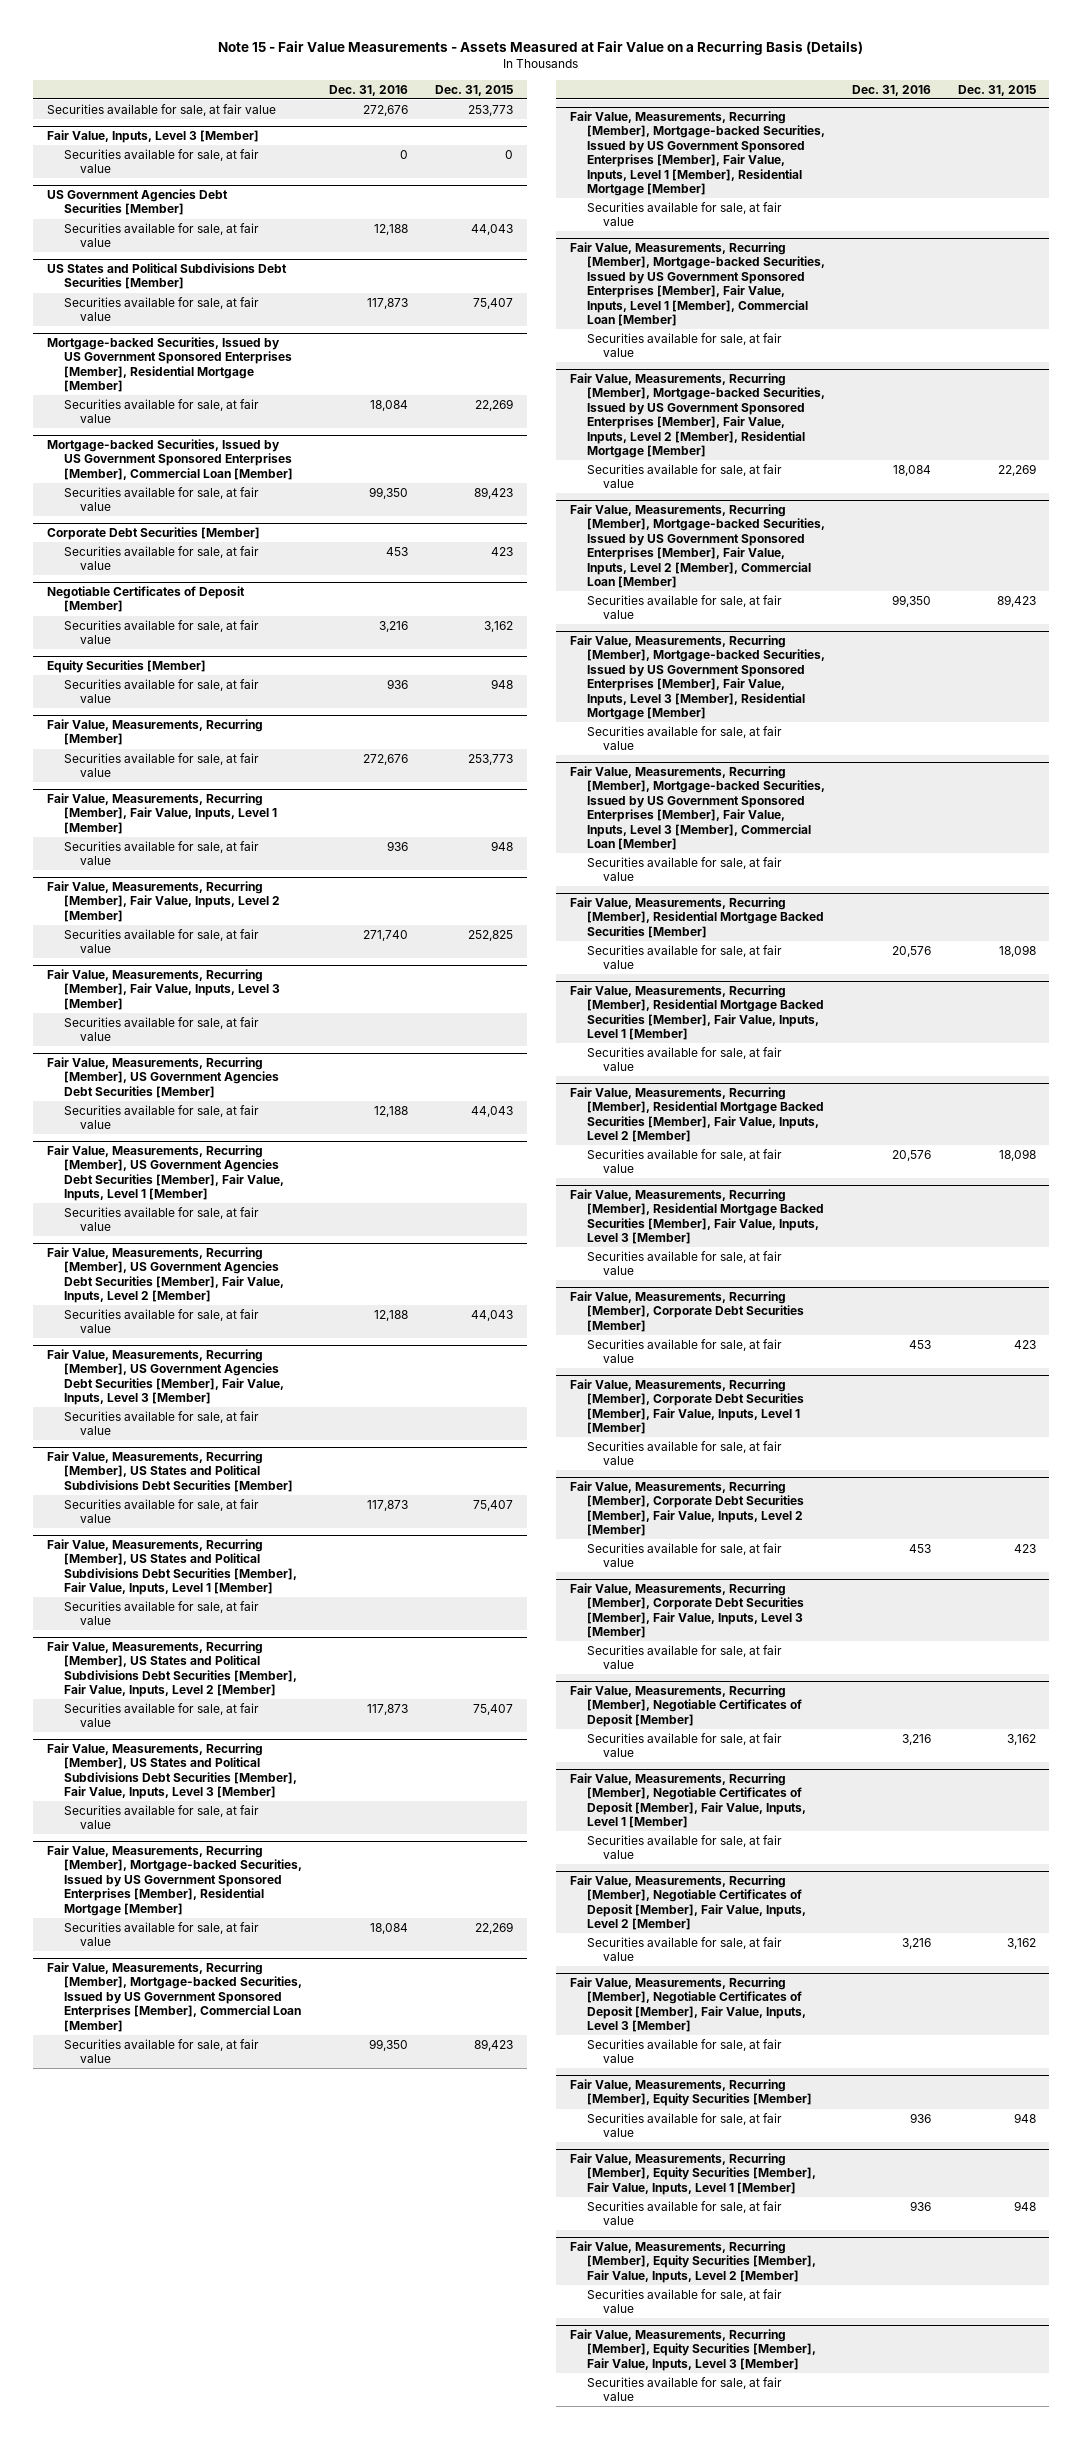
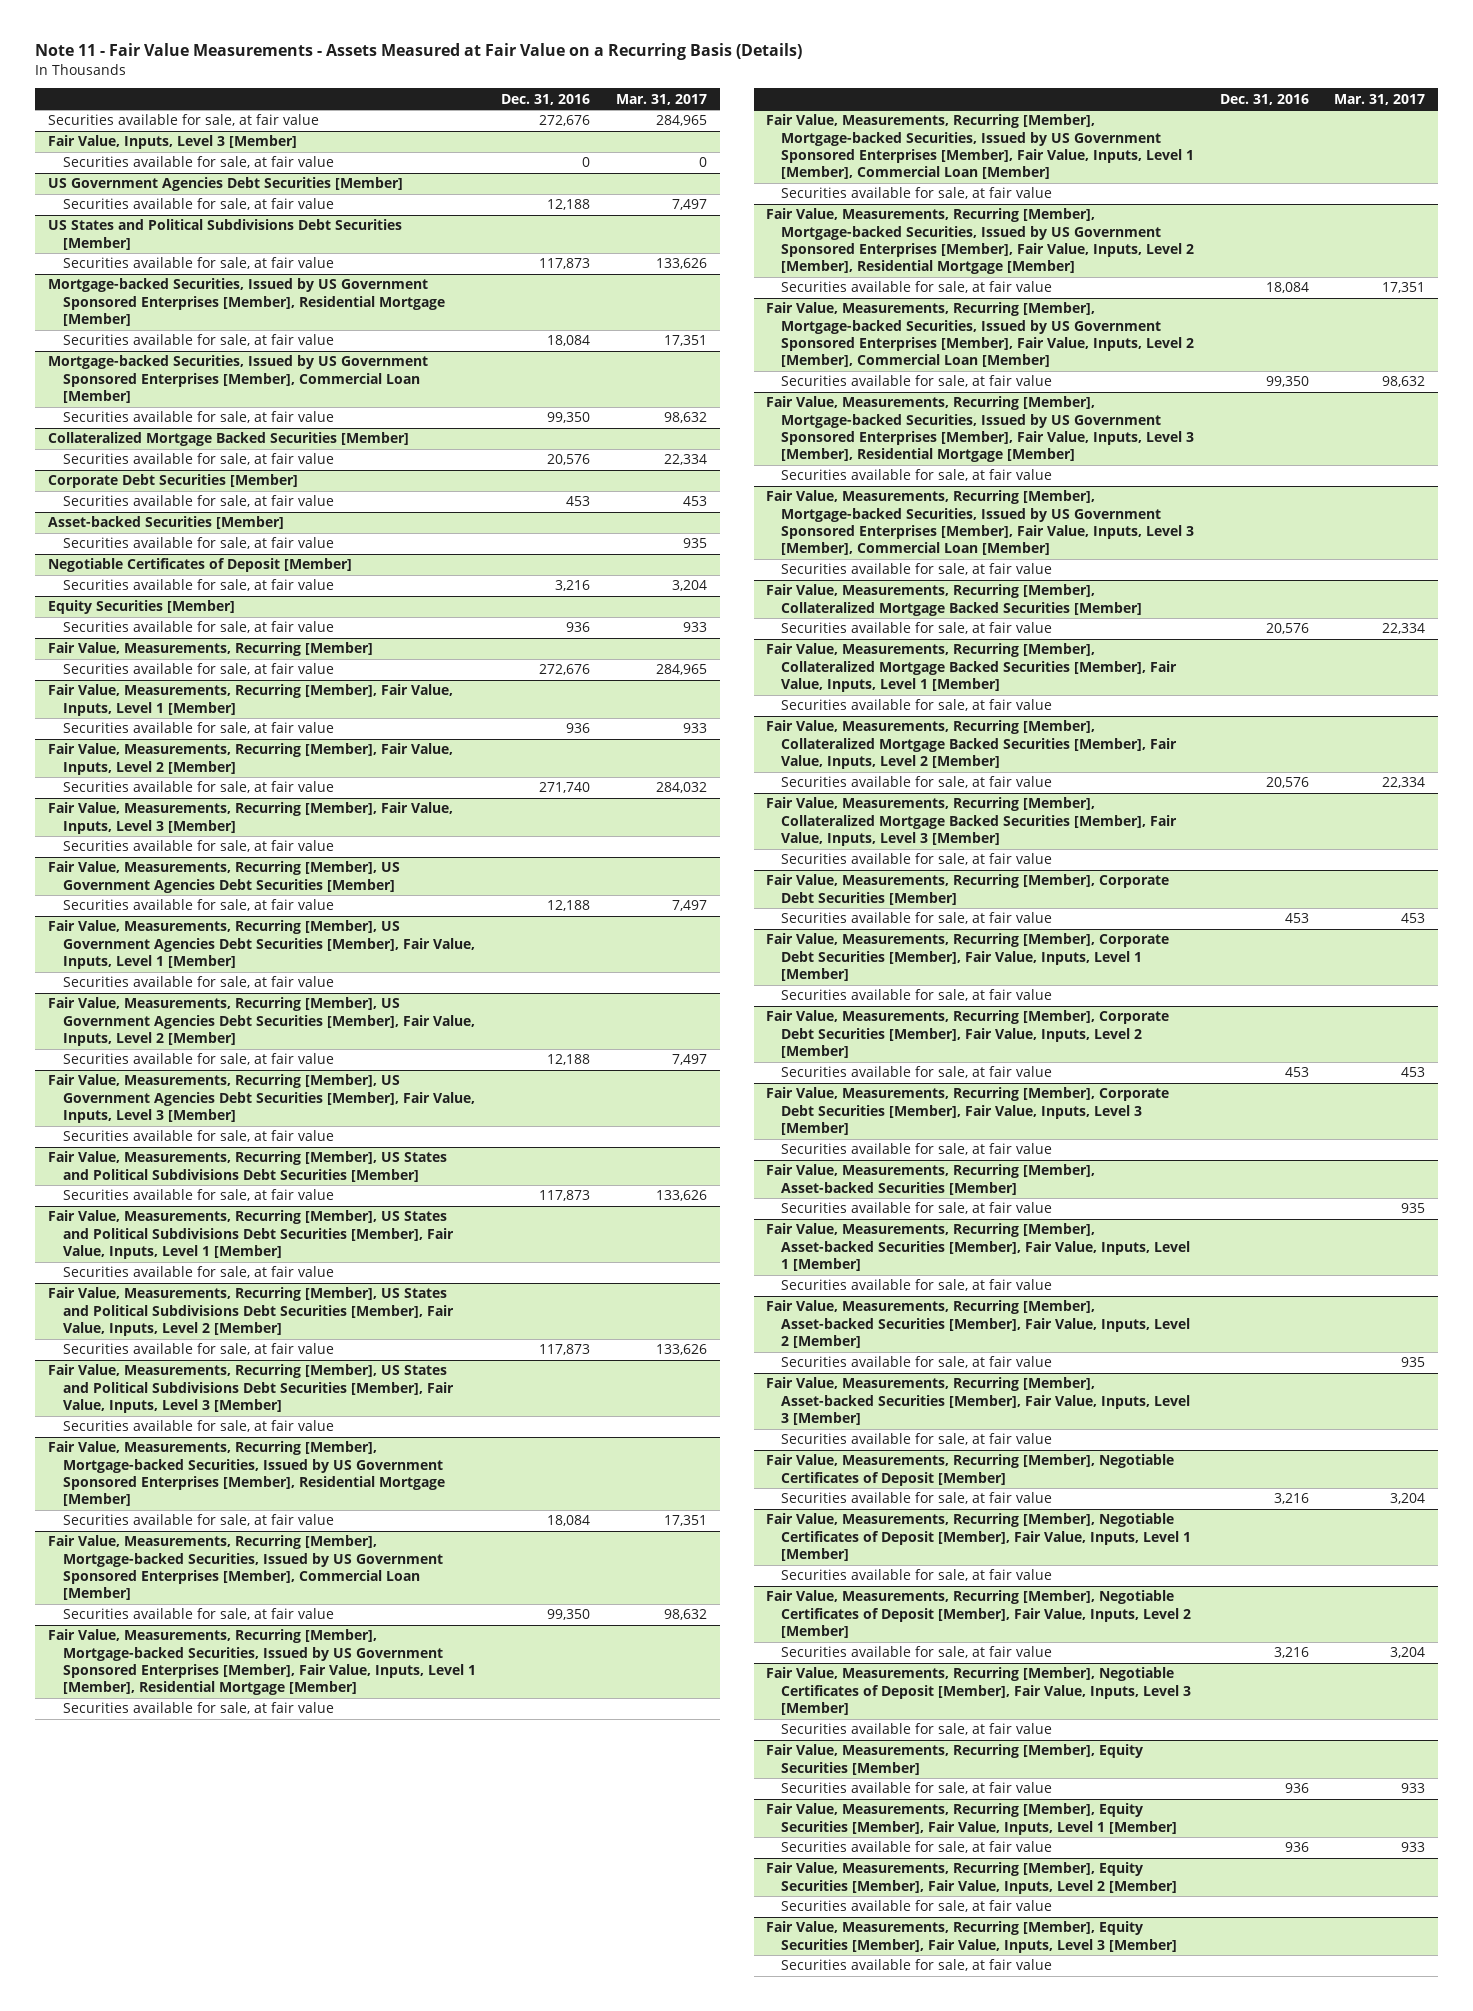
- Note 15 - Fair Value Measurements - Assets Measured at Fair Value on a Recurring Basis (Details)
+ Note 11 - Fair Value Measurements - Assets Measured at Fair Value on a Recurring Basis (Details)
- | Dec. 31, 2016 | Dec. 31, 2015
+ | Dec. 31, 2016 | Mar. 31, 2017
+ Collateralized Mortgage Backed Securities [Member]
+ Securities available for sale, at fair value | 20,576 | 22,334
+ Asset-backed Securities [Member]
+ Securities available for sale, at fair value | | 935
- Fair Value, Measurements, Recurring [Member], Residential Mortgage Backed Securities [Member]
+ Fair Value, Measurements, Recurring [Member], Collateralized Mortgage Backed Securities [Member]
- Fair Value, Measurements, Recurring [Member], Residential Mortgage Backed Securities [Member], Fair Value, Inputs, Level 1 [Member]
+ Fair Value, Measurements, Recurring [Member], Collateralized Mortgage Backed Securities [Member], Fair Value, Inputs, Level 1 [Member]
- Fair Value, Measurements, Recurring [Member], Residential Mortgage Backed Securities [Member], Fair Value, Inputs, Level 2 [Member]
+ Fair Value, Measurements, Recurring [Member], Collateralized Mortgage Backed Securities [Member], Fair Value, Inputs, Level 2 [Member]
- Fair Value, Measurements, Recurring [Member], Residential Mortgage Backed Securities [Member], Fair Value, Inputs, Level 3 [Member]
+ Fair Value, Measurements, Recurring [Member], Collateralized Mortgage Backed Securities [Member], Fair Value, Inputs, Level 3 [Member]
+ Fair Value, Measurements, Recurring [Member], Asset-backed Securities [Member]
+ Securities available for sale, at fair value | | 935
+ Fair Value, Measurements, Recurring [Member], Asset-backed Securities [Member], Fair Value, Inputs, Level 1 [Member]
+ Securities available for sale, at fair value
+ Fair Value, Measurements, Recurring [Member], Asset-backed Securities [Member], Fair Value, Inputs, Level 2 [Member]
+ Securities available for sale, at fair value | | 935
+ Fair Value, Measurements, Recurring [Member], Asset-backed Securities [Member], Fair Value, Inputs, Level 3 [Member]
+ Securities available for sale, at fair value

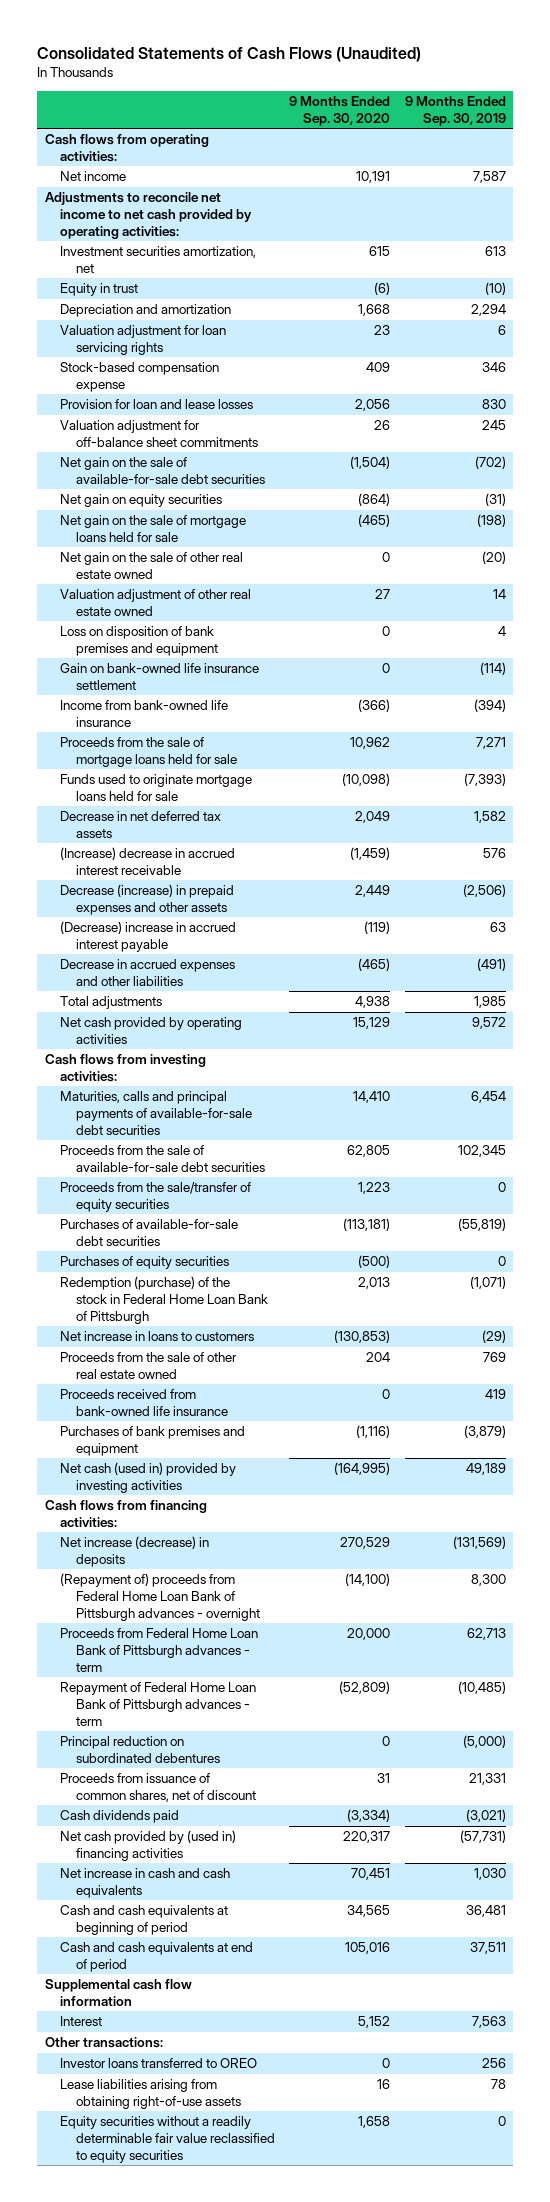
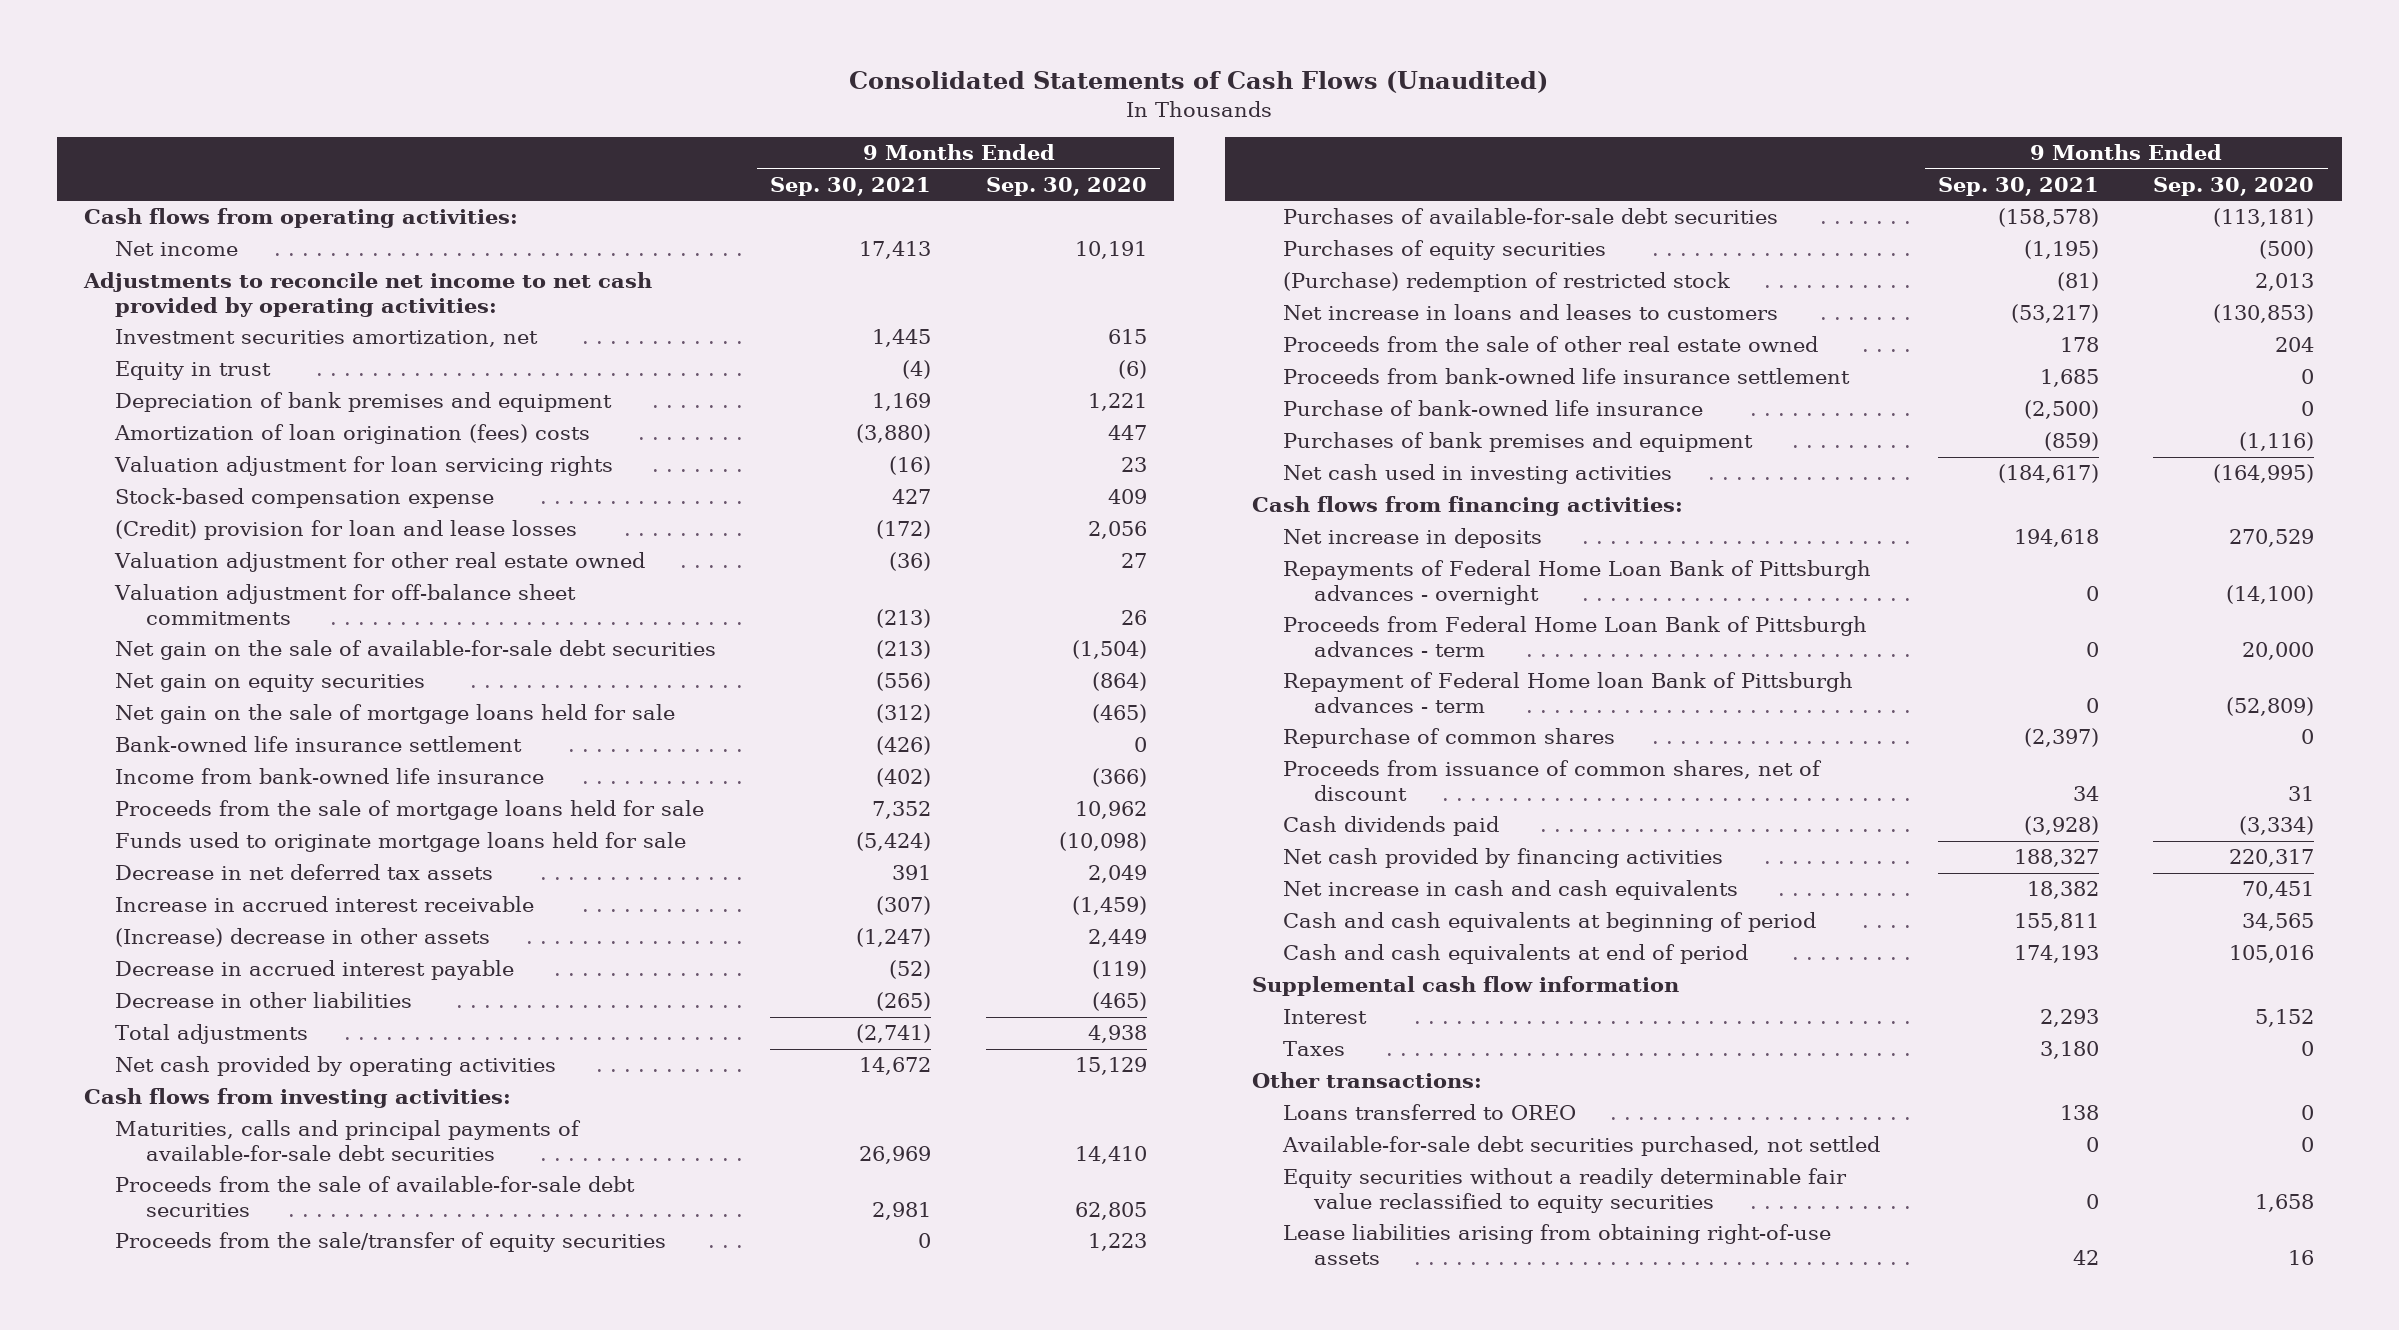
- | 9 Months Ended Sep. 30, 2020 | 9 Months Ended Sep. 30, 2019
+ | 9 Months Ended Sep. 30, 2021 | 9 Months Ended Sep. 30, 2020
- Depreciation and amortization | 1,668 | 2,294
+ Depreciation of bank premises and equipment | 1,169 | 1,221
+ Amortization of loan origination (fees) costs | (3,880) | 447
- Provision for loan and lease losses | 2,056 | 830
+ (Credit) provision for loan and lease losses | (172) | 2,056
+ Valuation adjustment for other real estate owned | (36) | 27
- Net gain on the sale of other real estate owned | 0 | (20)
- Valuation adjustment of other real estate owned | 27 | 14
- Loss on disposition of bank premises and equipment | 0 | 4
- Gain on bank-owned life insurance settlement | 0 | (114)
+ Bank-owned life insurance settlement | (426) | 0
- (Increase) decrease in accrued interest receivable | (1,459) | 576
- Decrease (increase) in prepaid expenses and other assets | 2,449 | (2,506)
- (Decrease) increase in accrued interest payable | (119) | 63
- Decrease in accrued expenses and other liabilities | (465) | (491)
+ Increase in accrued interest receivable | (307) | (1,459)
+ (Increase) decrease in other assets | (1,247) | 2,449
+ Decrease in accrued interest payable | (52) | (119)
+ Decrease in other liabilities | (265) | (465)
- Redemption (purchase) of the stock in Federal Home Loan Bank of Pittsburgh | 2,013 | (1,071)
- Net increase in loans to customers | (130,853) | (29)
+ (Purchase) redemption of restricted stock | (81) | 2,013
+ Net increase in loans and leases to customers | (53,217) | (130,853)
- Proceeds received from bank-owned life insurance | 0 | 419
+ Proceeds from bank-owned life insurance settlement | 1,685 | 0
+ Purchase of bank-owned life insurance | (2,500) | 0
- Net cash (used in) provided by investing activities | (164,995) | 49,189
+ Net cash used in investing activities | (184,617) | (164,995)
- Net increase (decrease) in deposits | 270,529 | (131,569)
- (Repayment of) proceeds from Federal Home Loan Bank of Pittsburgh advances - overnight | (14,100) | 8,300
+ Net increase in deposits | 194,618 | 270,529
+ Repayments of Federal Home Loan Bank of Pittsburgh advances - overnight | 0 | (14,100)
- Repayment of Federal Home Loan Bank of Pittsburgh advances - term | (52,809) | (10,485)
- Principal reduction on subordinated debentures | 0 | (5,000)
+ Repayment of Federal Home loan Bank of Pittsburgh advances - term | 0 | (52,809)
+ Repurchase of common shares | (2,397) | 0
- Net cash provided by (used in) financing activities | 220,317 | (57,731)
+ Net cash provided by financing activities | 188,327 | 220,317
+ Taxes | 3,180 | 0
- Investor loans transferred to OREO | 0 | 256
+ Loans transferred to OREO | 138 | 0
+ Available-for-sale debt securities purchased, not settled | 0 | 0
moved down: Lease liabilities arising from obtaining right-of-use assets | 42 | 16

